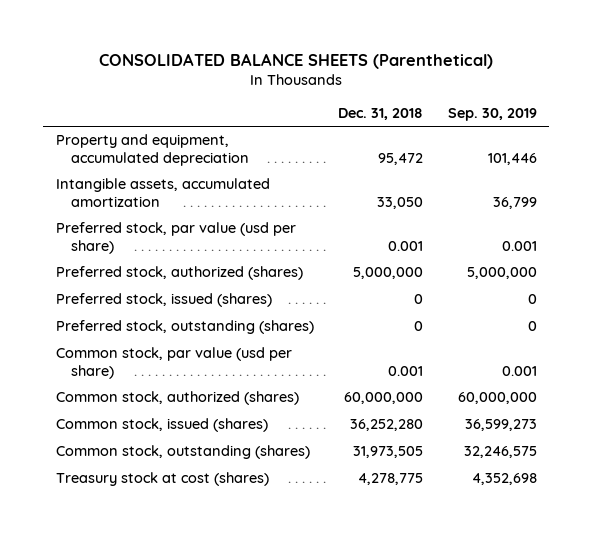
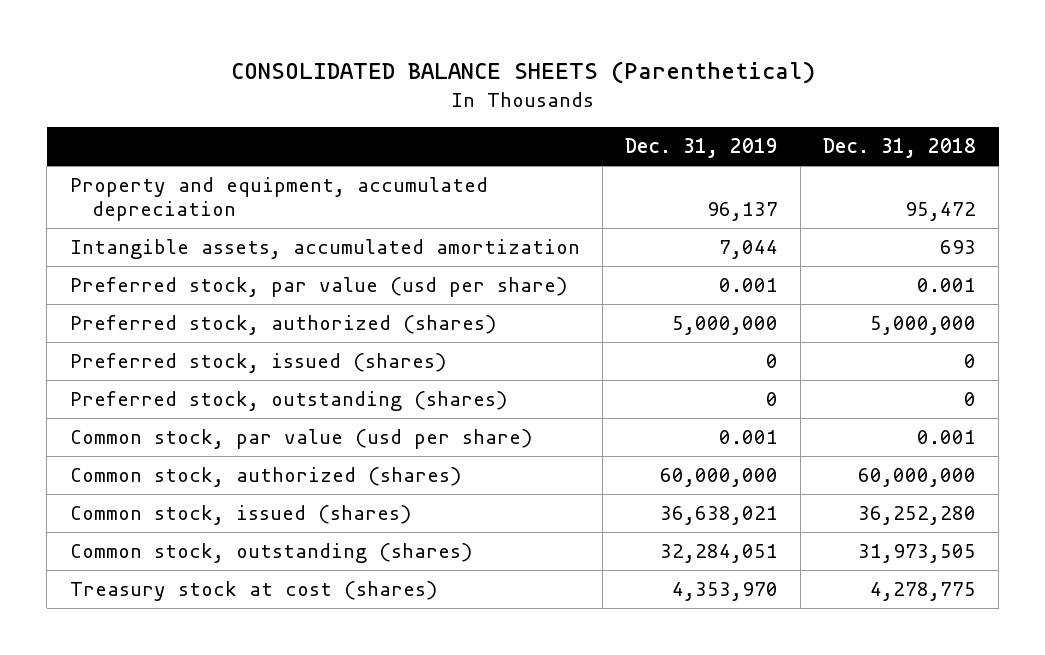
- | Dec. 31, 2018 | Sep. 30, 2019
+ | Dec. 31, 2019 | Dec. 31, 2018
- Intangible assets, accumulated amortization | 33,050 | 36,799
+ Intangible assets, accumulated amortization | 7,044 | 693

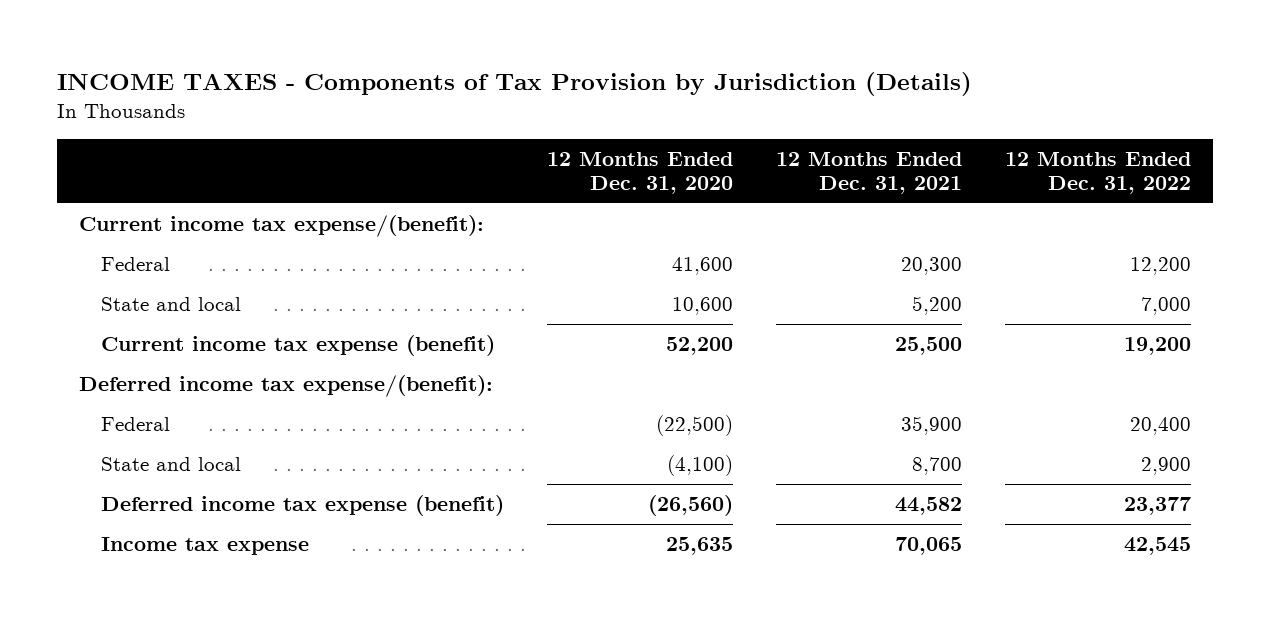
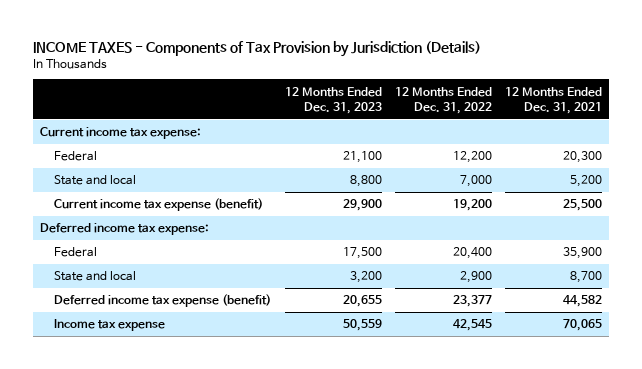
- | 12 Months Ended Dec. 31, 2020 | 12 Months Ended Dec. 31, 2021 | 12 Months Ended Dec. 31, 2022
+ | 12 Months Ended Dec. 31, 2023 | 12 Months Ended Dec. 31, 2022 | 12 Months Ended Dec. 31, 2021
- Current income tax expense/(benefit):
+ Current income tax expense:
- Deferred income tax expense/(benefit):
+ Deferred income tax expense:

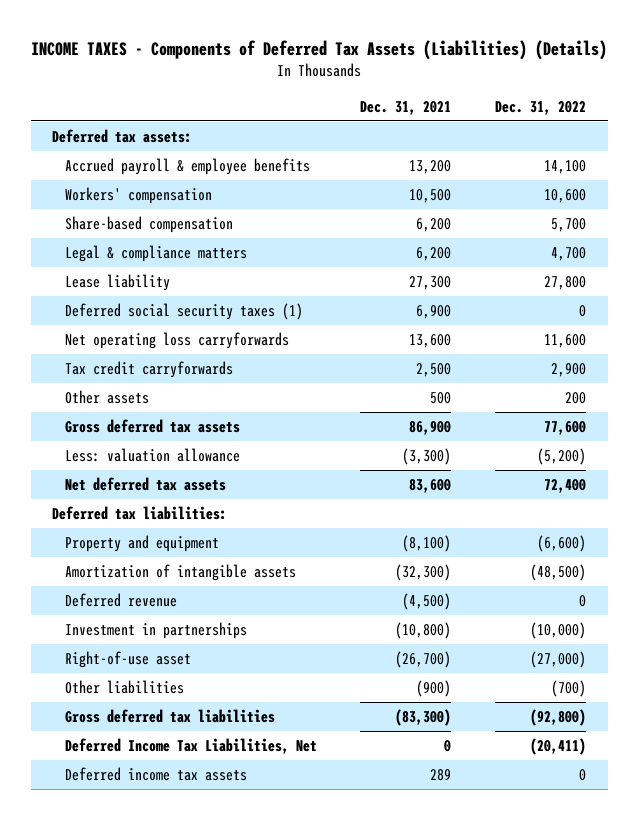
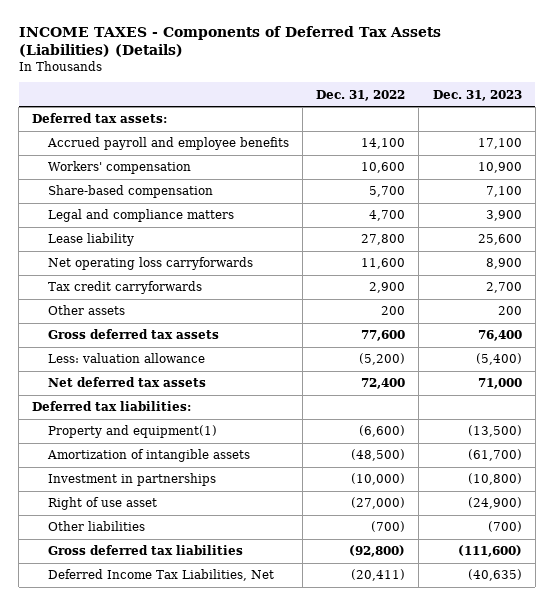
- | Dec. 31, 2021 | Dec. 31, 2022
+ | Dec. 31, 2022 | Dec. 31, 2023
- Accrued payroll & employee benefits | 13,200 | 14,100
+ Accrued payroll and employee benefits | 14,100 | 17,100
- Legal & compliance matters | 6,200 | 4,700
+ Legal and compliance matters | 4,700 | 3,900
- Deferred social security taxes (1) | 6,900 | 0
- Property and equipment | (8,100) | (6,600)
+ Property and equipment(1) | (6,600) | (13,500)
- Deferred revenue | (4,500) | 0
- Right-of-use asset | (26,700) | (27,000)
+ Right of use asset | (27,000) | (24,900)
- Deferred income tax assets | 289 | 0

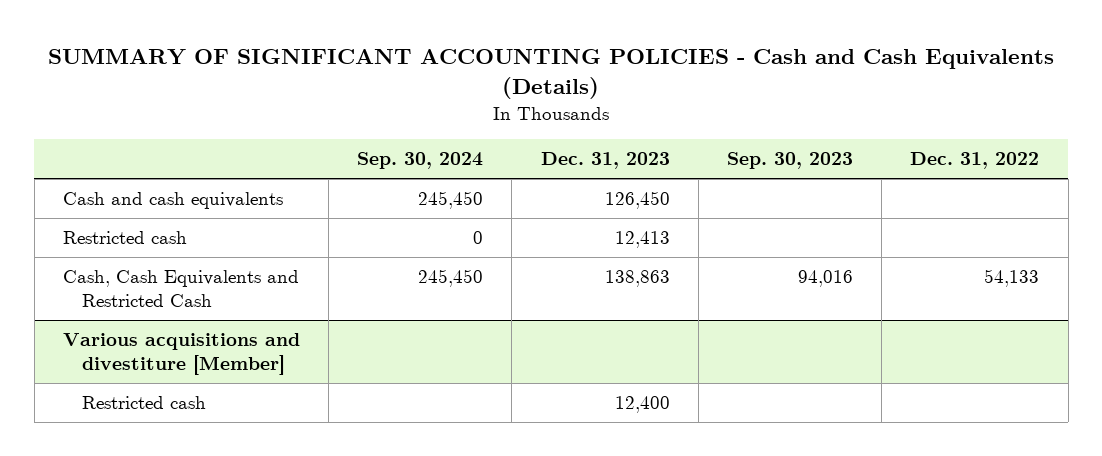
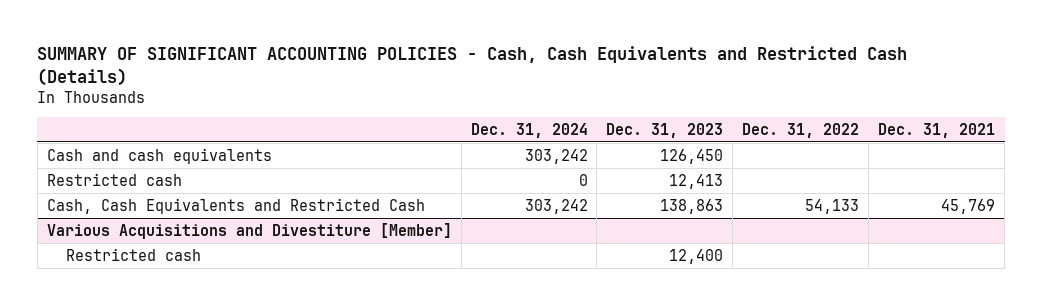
- SUMMARY OF SIGNIFICANT ACCOUNTING POLICIES - Cash and Cash Equivalents (Details)
+ SUMMARY OF SIGNIFICANT ACCOUNTING POLICIES - Cash, Cash Equivalents and Restricted Cash (Details)
- | Sep. 30, 2024 | Dec. 31, 2023 | Sep. 30, 2023 | Dec. 31, 2022
+ | Dec. 31, 2024 | Dec. 31, 2023 | Dec. 31, 2022 | Dec. 31, 2021
- Various acquisitions and divestiture [Member]
+ Various Acquisitions and Divestiture [Member]

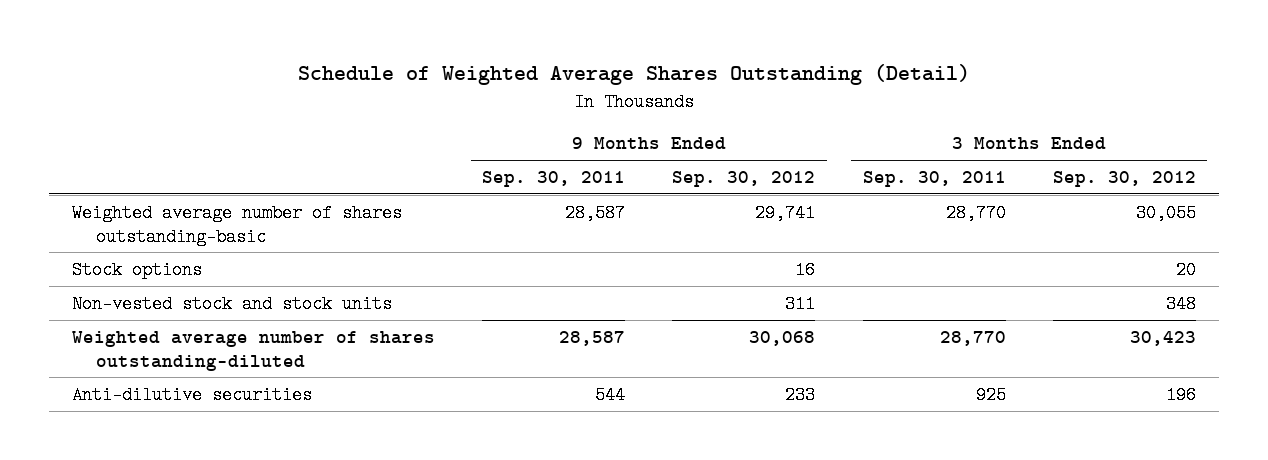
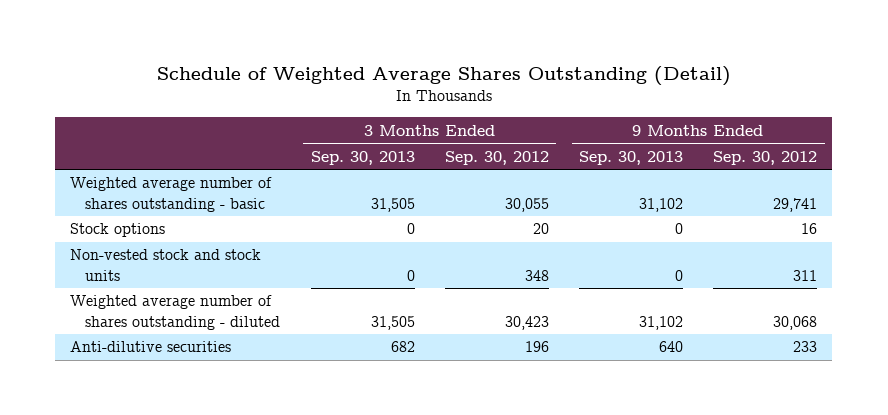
- | 9 Months Ended Sep. 30, 2011 | 9 Months Ended Sep. 30, 2012 | 3 Months Ended Sep. 30, 2011 | 3 Months Ended Sep. 30, 2012
+ | 3 Months Ended Sep. 30, 2013 | 3 Months Ended Sep. 30, 2012 | 9 Months Ended Sep. 30, 2013 | 9 Months Ended Sep. 30, 2012
- Weighted average number of shares outstanding-basic | 28,587 | 29,741 | 28,770 | 30,055
+ Weighted average number of shares outstanding - basic | 31,505 | 30,055 | 31,102 | 29,741
- Weighted average number of shares outstanding-diluted | 28,587 | 30,068 | 28,770 | 30,423
+ Weighted average number of shares outstanding - diluted | 31,505 | 30,423 | 31,102 | 30,068

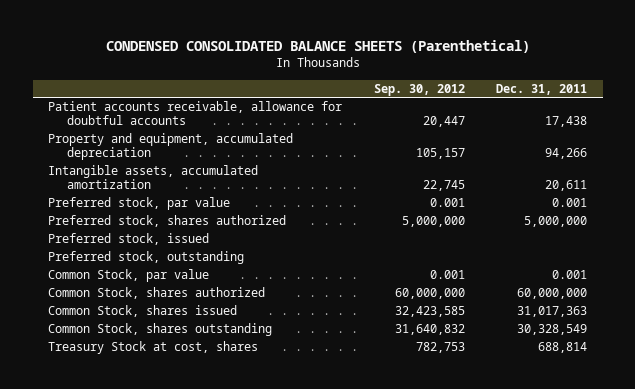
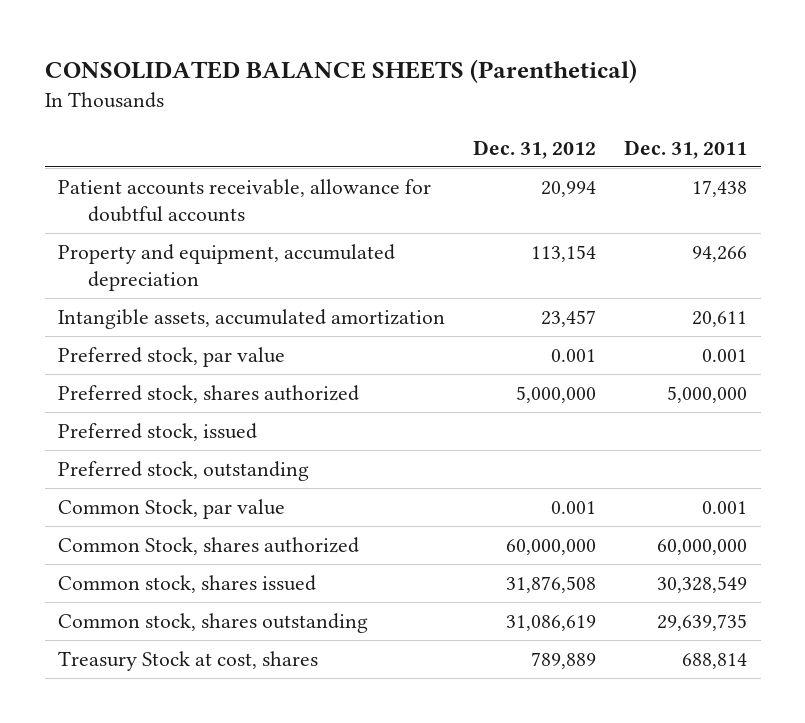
- CONDENSED CONSOLIDATED BALANCE SHEETS (Parenthetical)
+ CONSOLIDATED BALANCE SHEETS (Parenthetical)
- | Sep. 30, 2012 | Dec. 31, 2011
+ | Dec. 31, 2012 | Dec. 31, 2011
- Common Stock, shares issued | 32,423,585 | 31,017,363
- Common Stock, shares outstanding | 31,640,832 | 30,328,549
+ Common stock, shares issued | 31,876,508 | 30,328,549
+ Common stock, shares outstanding | 31,086,619 | 29,639,735

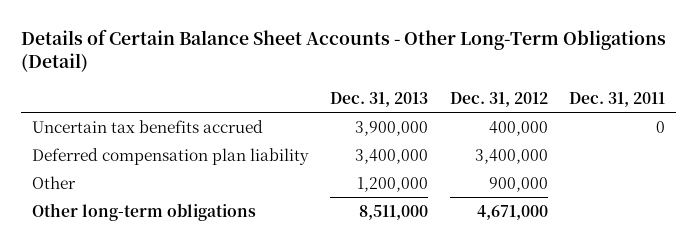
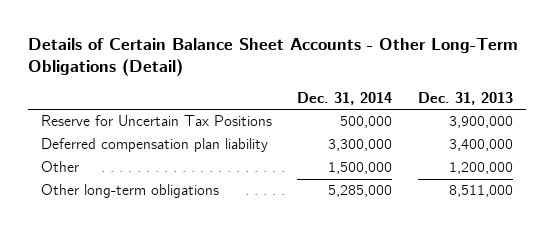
- | Dec. 31, 2013 | Dec. 31, 2012 | Dec. 31, 2011
+ | Dec. 31, 2014 | Dec. 31, 2013
- Uncertain tax benefits accrued | 3,900,000 | 400,000 | 0
+ Reserve for Uncertain Tax Positions | 500,000 | 3,900,000

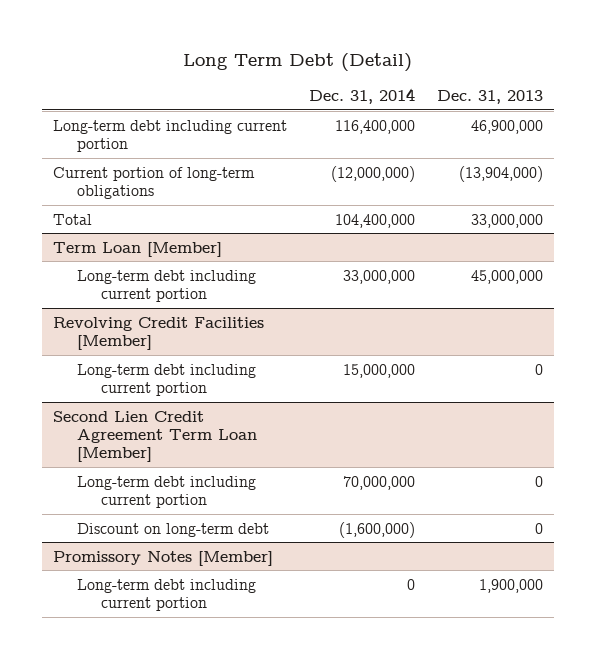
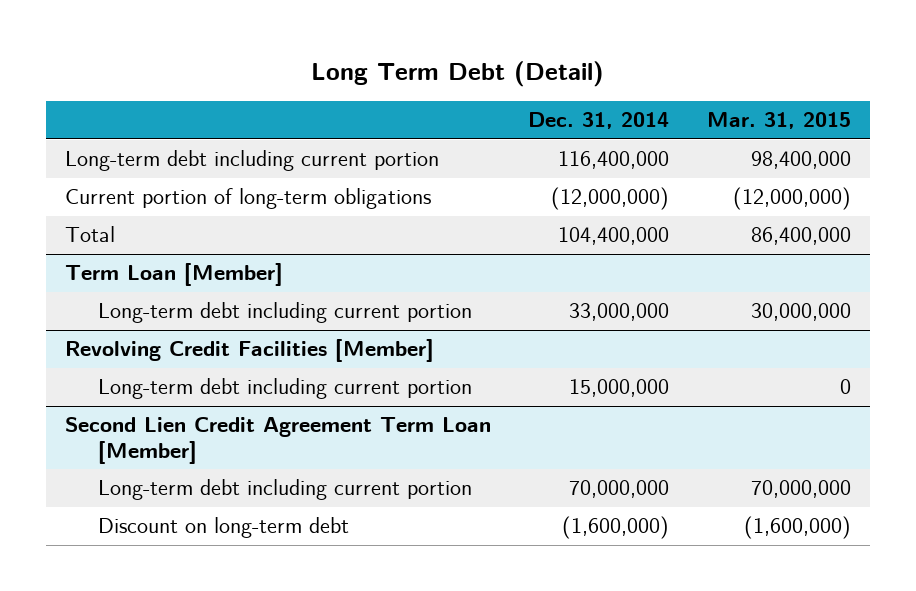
- | Dec. 31, 2014 | Dec. 31, 2013
+ | Dec. 31, 2014 | Mar. 31, 2015
- Promissory Notes [Member]
- Long-term debt including current portion | 0 | 1,900,000

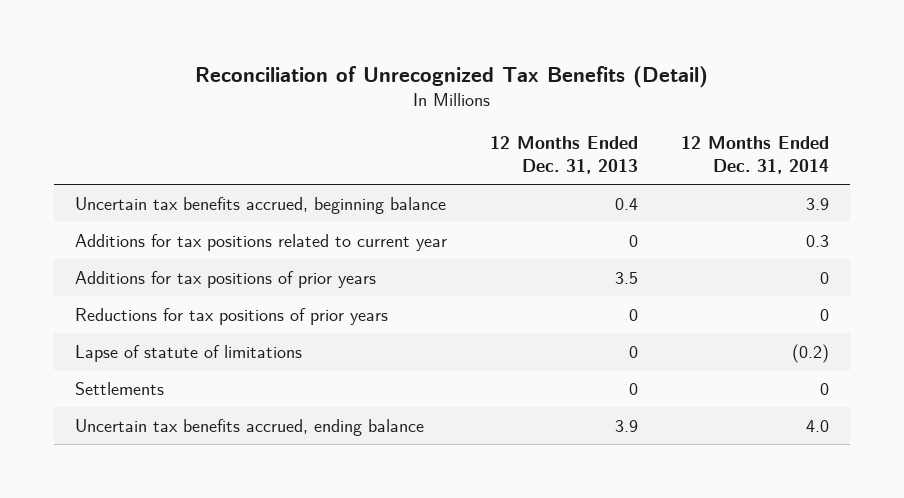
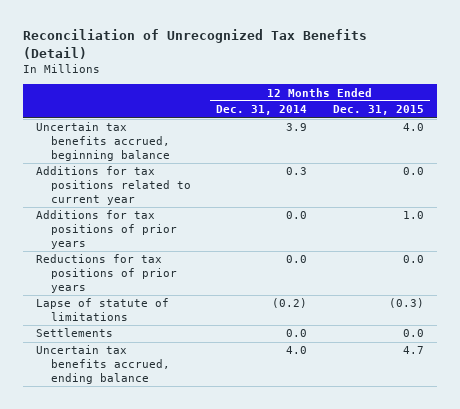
- | 12 Months Ended Dec. 31, 2013 | 12 Months Ended Dec. 31, 2014
+ | 12 Months Ended Dec. 31, 2014 | 12 Months Ended Dec. 31, 2015
- Additions for tax positions of prior years | 3.5 | 0
- Reductions for tax positions of prior years | 0 | 0
+ Additions for tax positions of prior years | 0.0 | 1.0
+ Reductions for tax positions of prior years | 0.0 | 0.0
- Settlements | 0 | 0
+ Settlements | 0.0 | 0.0

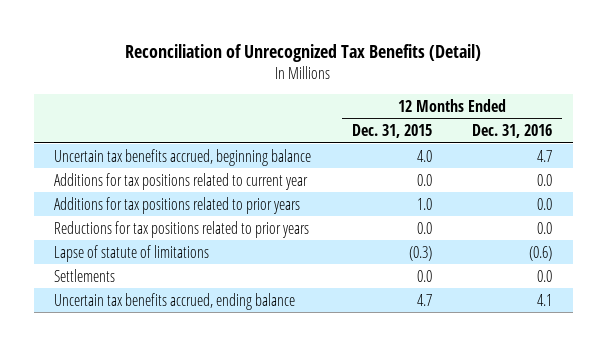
- | 12 Months Ended Dec. 31, 2014 | 12 Months Ended Dec. 31, 2015
+ | 12 Months Ended Dec. 31, 2015 | 12 Months Ended Dec. 31, 2016
- Additions for tax positions of prior years | 0.0 | 1.0
- Reductions for tax positions of prior years | 0.0 | 0.0
+ Additions for tax positions related to prior years | 1.0 | 0.0
+ Reductions for tax positions related to prior years | 0.0 | 0.0

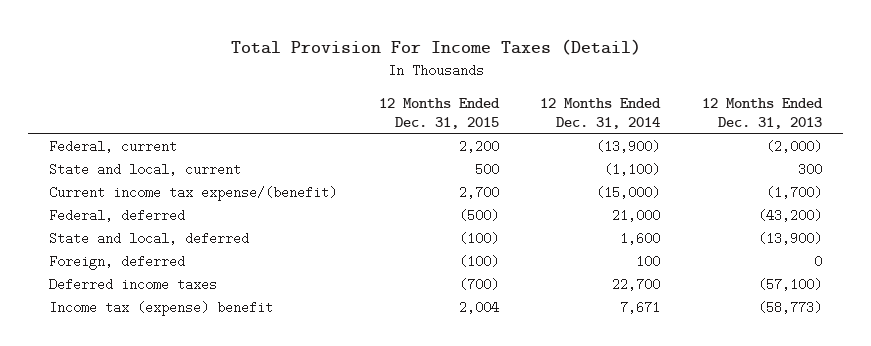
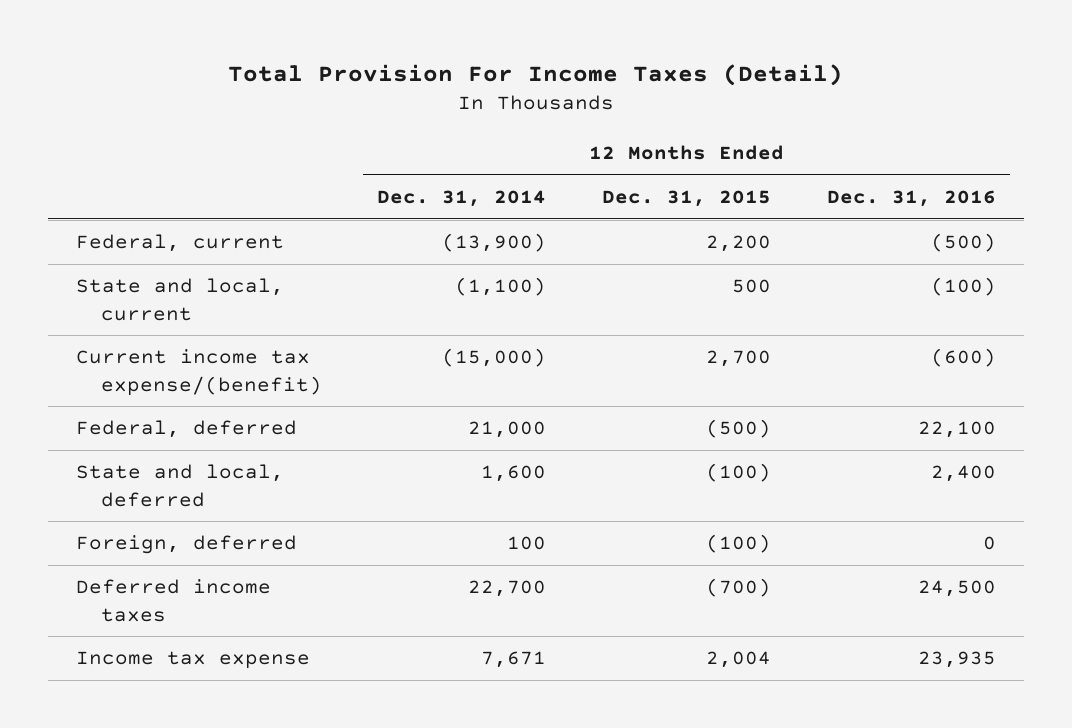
- | 12 Months Ended Dec. 31, 2015 | 12 Months Ended Dec. 31, 2014 | 12 Months Ended Dec. 31, 2013
+ | 12 Months Ended Dec. 31, 2014 | 12 Months Ended Dec. 31, 2015 | 12 Months Ended Dec. 31, 2016
- Income tax (expense) benefit | 2,004 | 7,671 | (58,773)
+ Income tax expense | 7,671 | 2,004 | 23,935

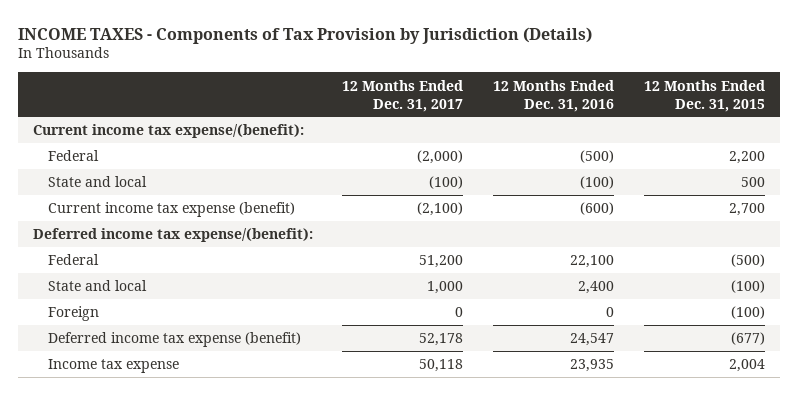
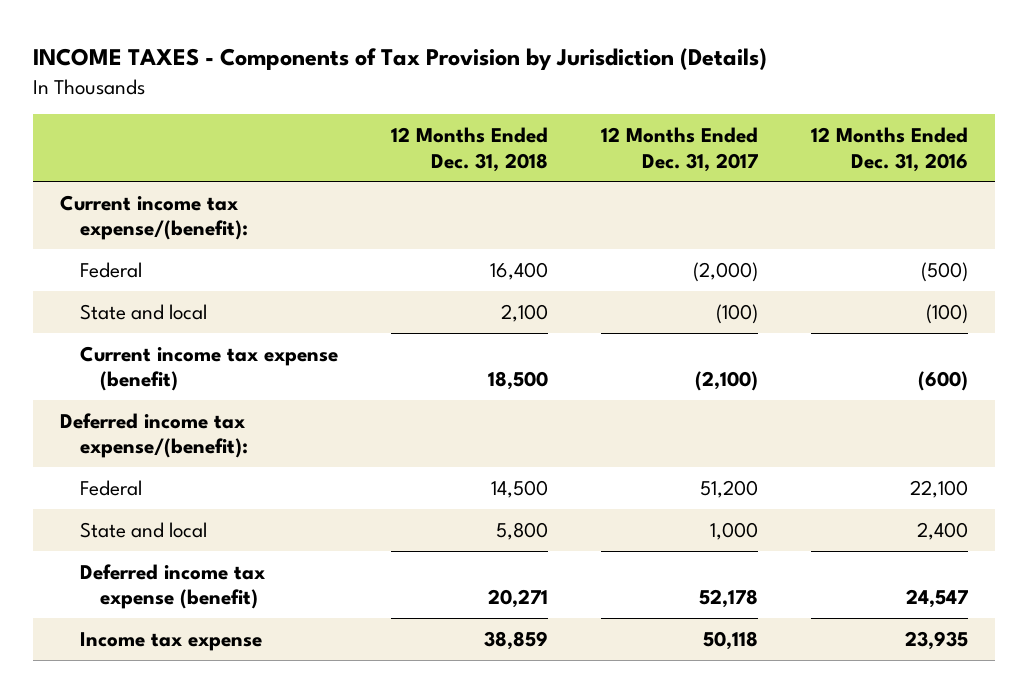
- | 12 Months Ended Dec. 31, 2017 | 12 Months Ended Dec. 31, 2016 | 12 Months Ended Dec. 31, 2015
+ | 12 Months Ended Dec. 31, 2018 | 12 Months Ended Dec. 31, 2017 | 12 Months Ended Dec. 31, 2016
- Foreign | 0 | 0 | (100)

